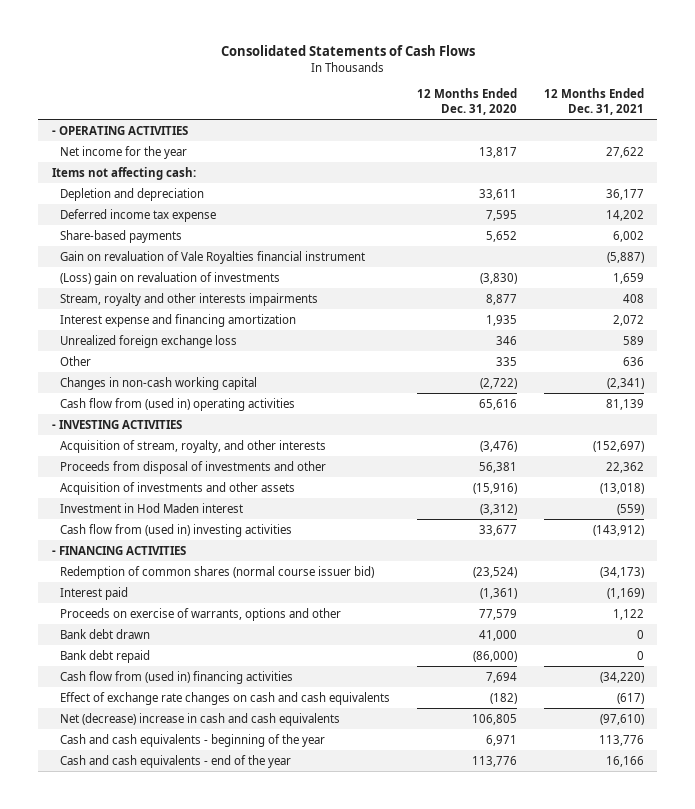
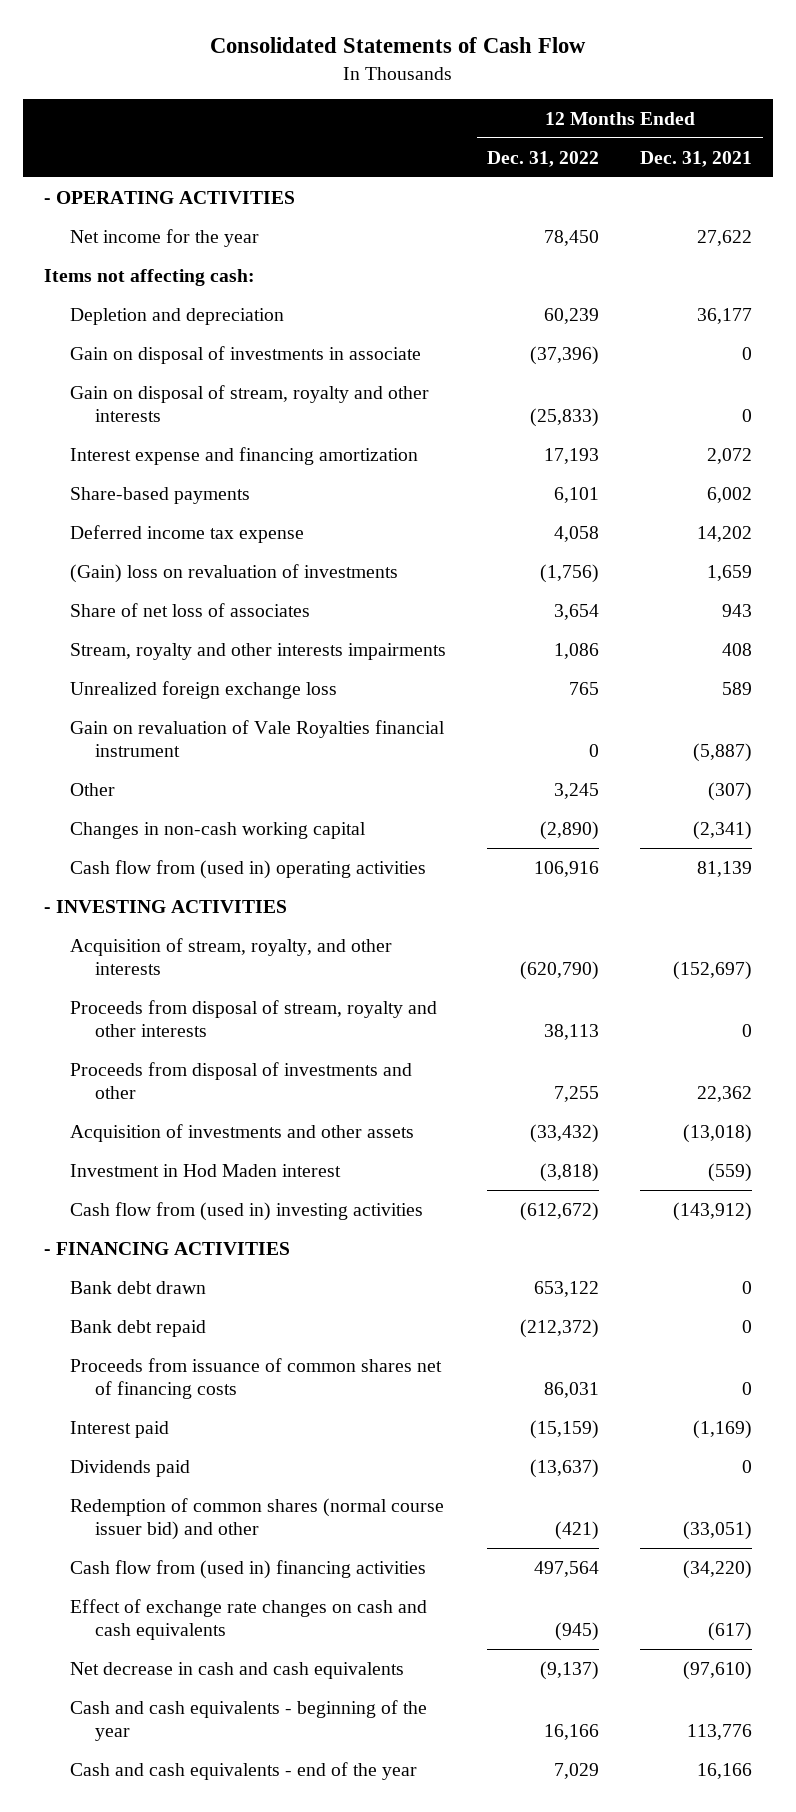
- Consolidated Statements of Cash Flows
+ Consolidated Statements of Cash Flow
- | 12 Months Ended Dec. 31, 2020 | 12 Months Ended Dec. 31, 2021
+ | 12 Months Ended Dec. 31, 2022 | 12 Months Ended Dec. 31, 2021
+ Gain on disposal of investments in associate | (37,396) | 0
+ Gain on disposal of stream, royalty and other interests | (25,833) | 0
moved up: Interest expense and financing amortization | 17,193 | 2,072
- (Loss) gain on revaluation of investments | (3,830) | 1,659
moved down: Deferred income tax expense | 4,058 | 14,202
+ (Gain) loss on revaluation of investments | (1,756) | 1,659
+ Share of net loss of associates | 3,654 | 943
- Other | 335 | 636
moved down: Gain on revaluation of Vale Royalties financial instrument | 0 | (5,887)
+ Other | 3,245 | (307)
+ Proceeds from disposal of stream, royalty and other interests | 38,113 | 0
- Redemption of common shares (normal course issuer bid) | (23,524) | (34,173)
- Proceeds on exercise of warrants, options and other | 77,579 | 1,122
+ Proceeds from issuance of common shares net of financing costs | 86,031 | 0
moved down: Interest paid | (15,159) | (1,169)
+ Dividends paid | (13,637) | 0
+ Redemption of common shares (normal course issuer bid) and other | (421) | (33,051)
- Net (decrease) increase in cash and cash equivalents | 106,805 | (97,610)
+ Net decrease in cash and cash equivalents | (9,137) | (97,610)

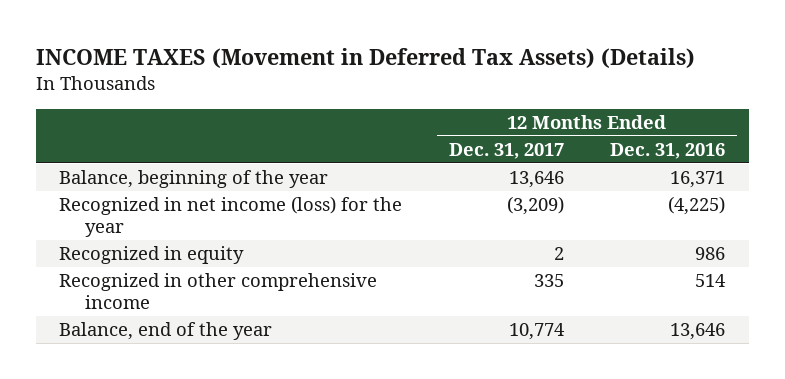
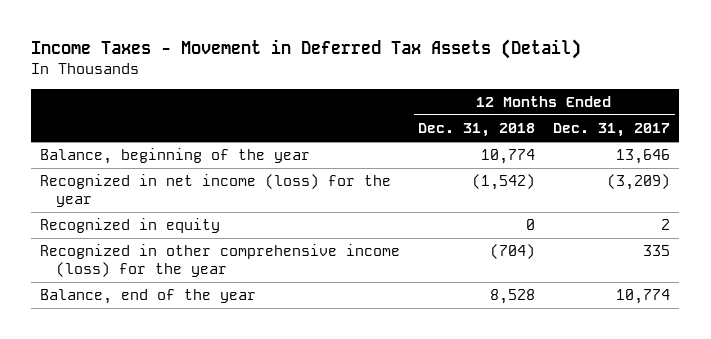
- INCOME TAXES (Movement in Deferred Tax Assets) (Details)
+ Income Taxes - Movement in Deferred Tax Assets (Detail)
- | 12 Months Ended Dec. 31, 2017 | 12 Months Ended Dec. 31, 2016
+ | 12 Months Ended Dec. 31, 2018 | 12 Months Ended Dec. 31, 2017
- Recognized in other comprehensive income | 335 | 514
+ Recognized in other comprehensive income (loss) for the year | (704) | 335

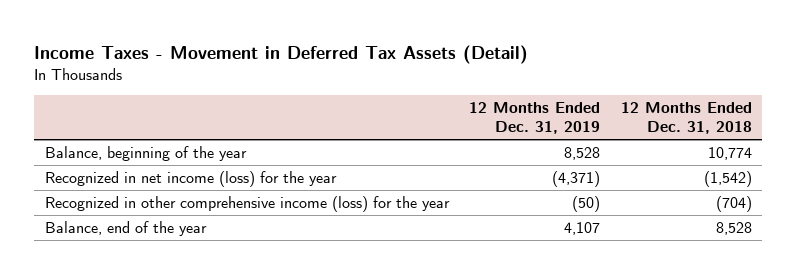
- | 12 Months Ended Dec. 31, 2018 | 12 Months Ended Dec. 31, 2017
+ | 12 Months Ended Dec. 31, 2019 | 12 Months Ended Dec. 31, 2018
- Recognized in equity | 0 | 2

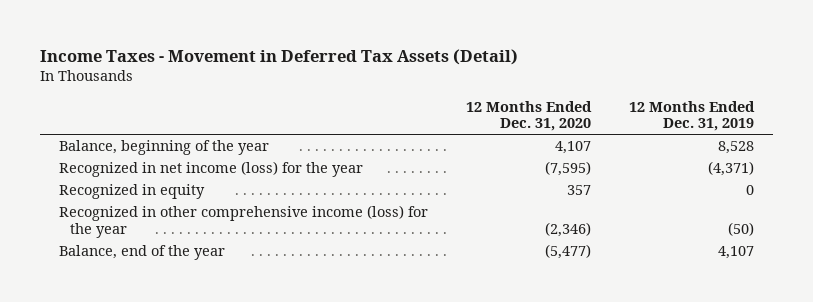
- | 12 Months Ended Dec. 31, 2019 | 12 Months Ended Dec. 31, 2018
+ | 12 Months Ended Dec. 31, 2020 | 12 Months Ended Dec. 31, 2019
+ Recognized in equity | 357 | 0

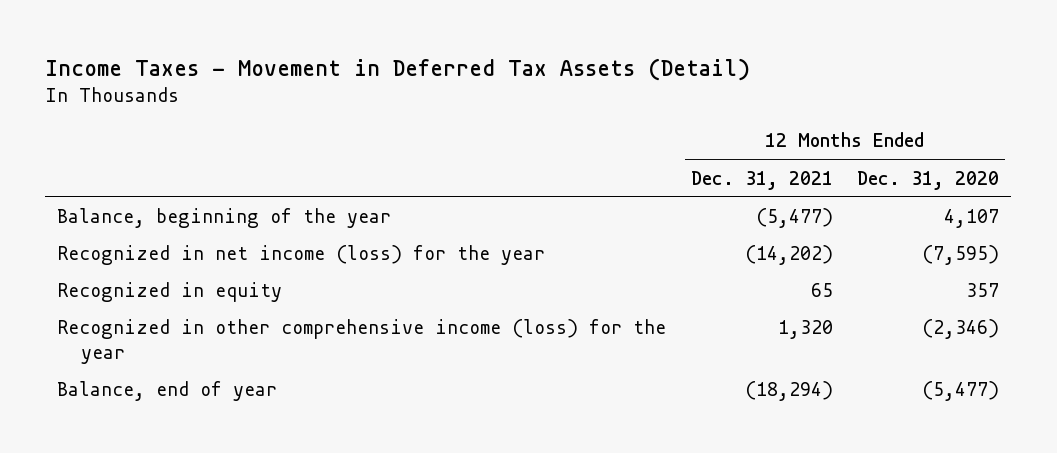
- | 12 Months Ended Dec. 31, 2020 | 12 Months Ended Dec. 31, 2019
+ | 12 Months Ended Dec. 31, 2021 | 12 Months Ended Dec. 31, 2020
- Balance, end of the year | (5,477) | 4,107
+ Balance, end of year | (18,294) | (5,477)

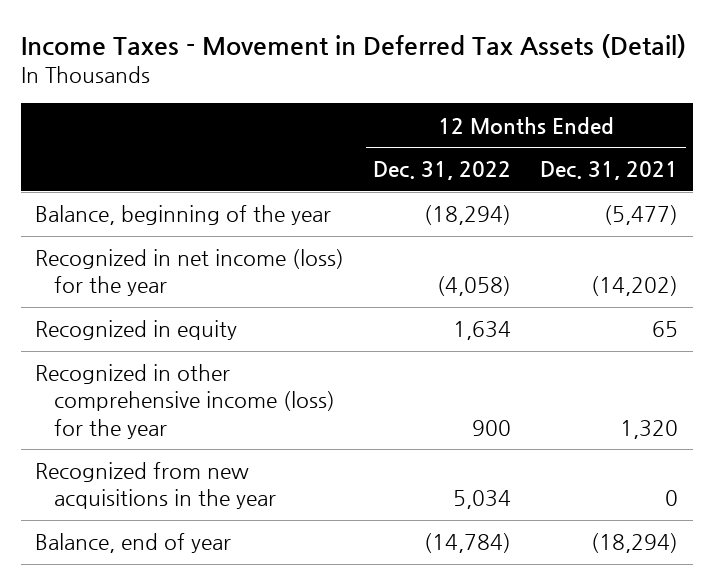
- | 12 Months Ended Dec. 31, 2021 | 12 Months Ended Dec. 31, 2020
+ | 12 Months Ended Dec. 31, 2022 | 12 Months Ended Dec. 31, 2021
+ Recognized from new acquisitions in the year | 5,034 | 0

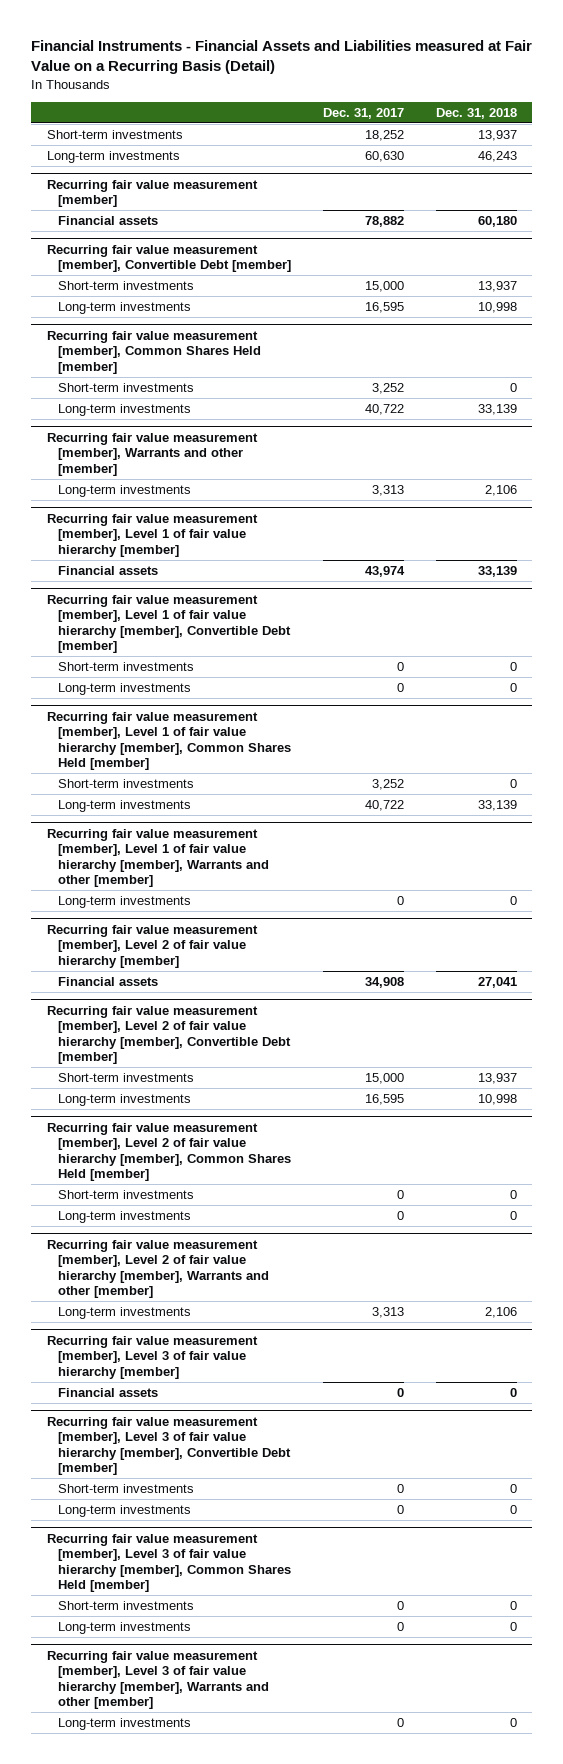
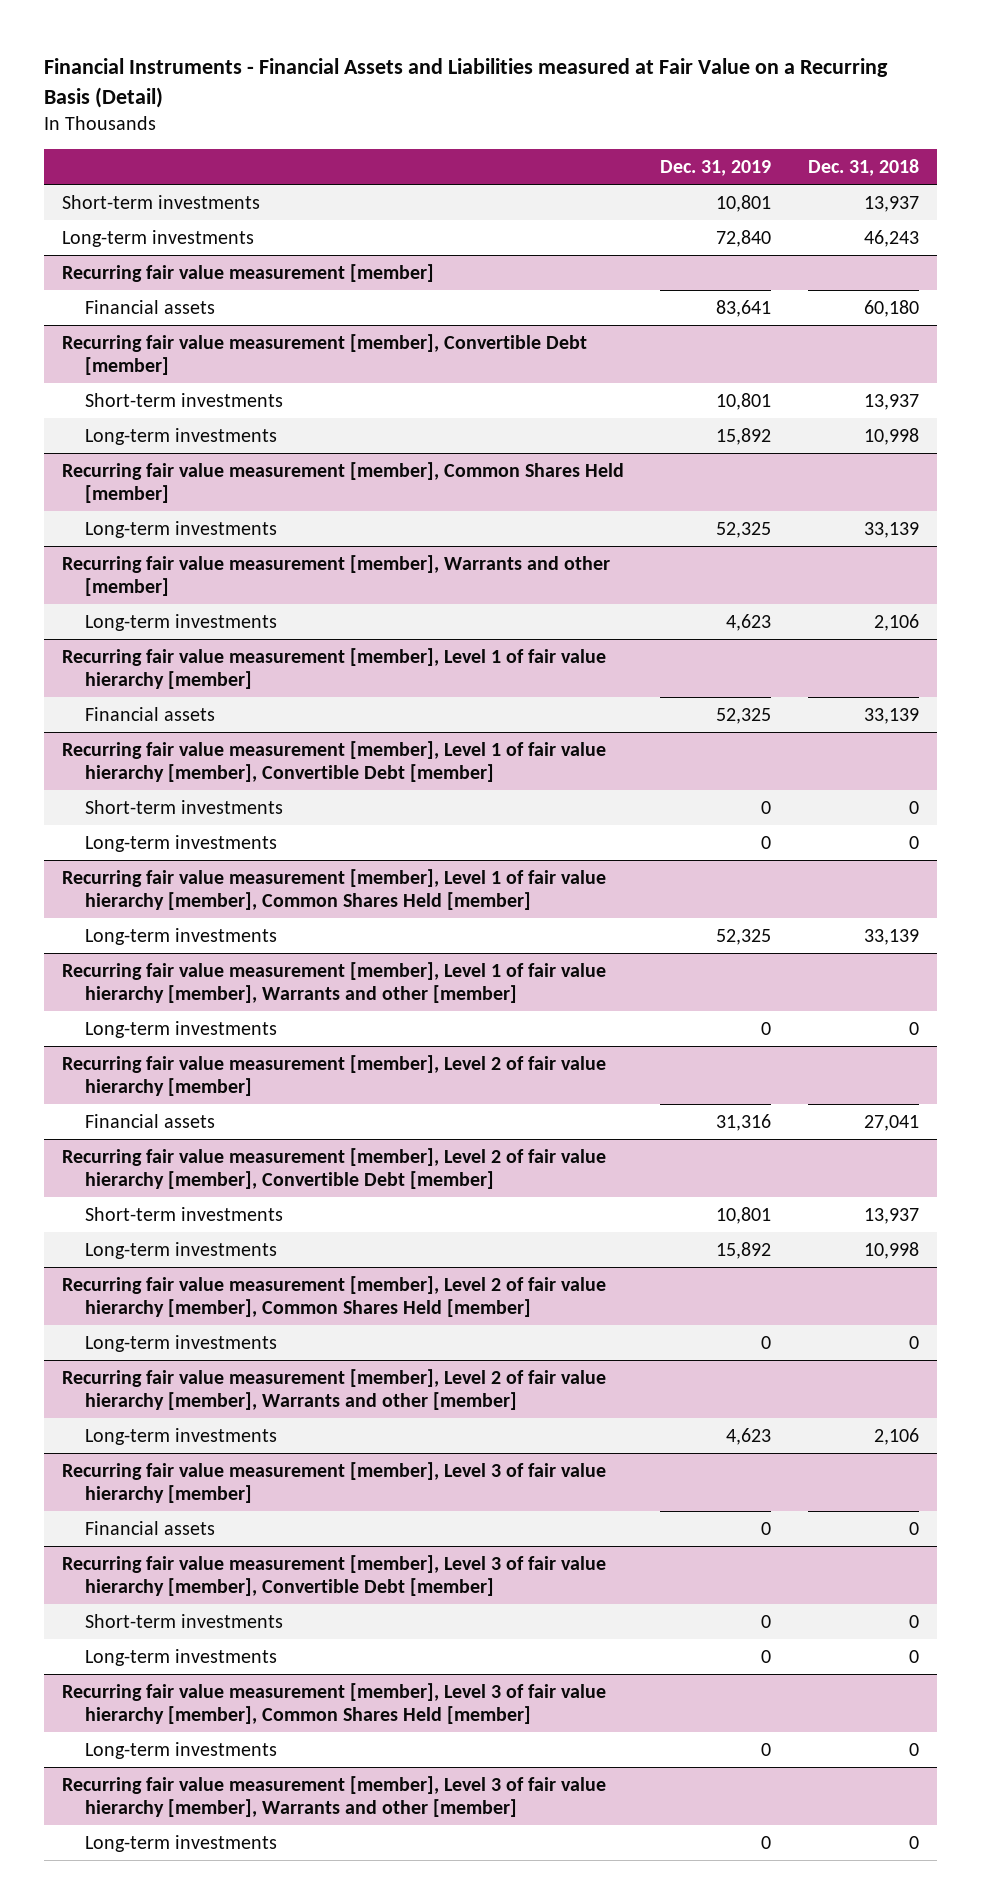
- | Dec. 31, 2017 | Dec. 31, 2018
+ | Dec. 31, 2019 | Dec. 31, 2018
@ Recurring fair value measurement [member], Common Shares Held [member]
- Short-term investments | 3,252 | 0
@ Recurring fair value measurement [member], Level 1 of fair value hierarchy [member], Common Shares Held [member]
- Short-term investments | 3,252 | 0
@ Recurring fair value measurement [member], Level 2 of fair value hierarchy [member], Common Shares Held [member]
- Short-term investments | 0 | 0
@ Recurring fair value measurement [member], Level 3 of fair value hierarchy [member], Common Shares Held [member]
- Short-term investments | 0 | 0

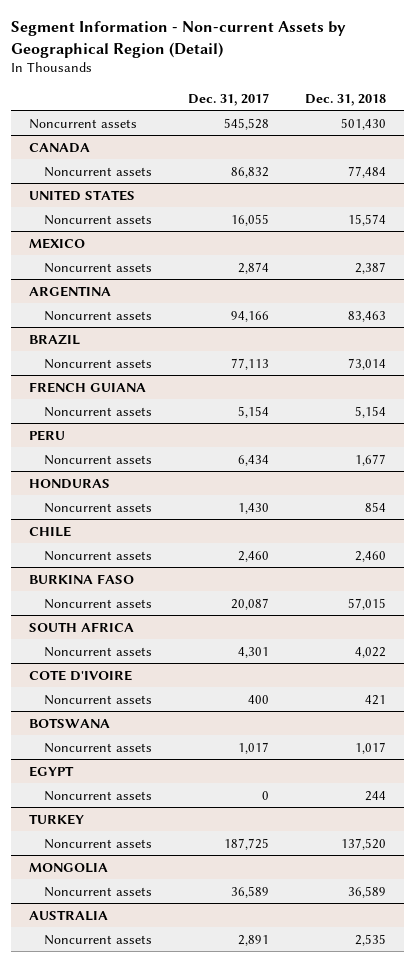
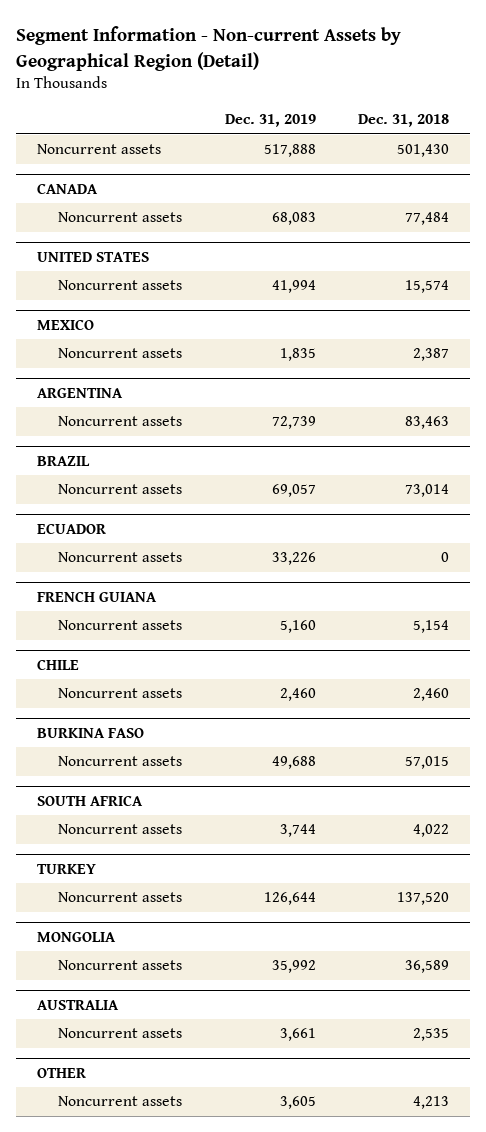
- | Dec. 31, 2017 | Dec. 31, 2018
+ | Dec. 31, 2019 | Dec. 31, 2018
+ ECUADOR
+ Noncurrent assets | 33,226 | 0
- PERU
- Noncurrent assets | 6,434 | 1,677
- HONDURAS
- Noncurrent assets | 1,430 | 854
- COTE D'IVOIRE
- Noncurrent assets | 400 | 421
- BOTSWANA
- Noncurrent assets | 1,017 | 1,017
- EGYPT
- Noncurrent assets | 0 | 244
+ OTHER
+ Noncurrent assets | 3,605 | 4,213

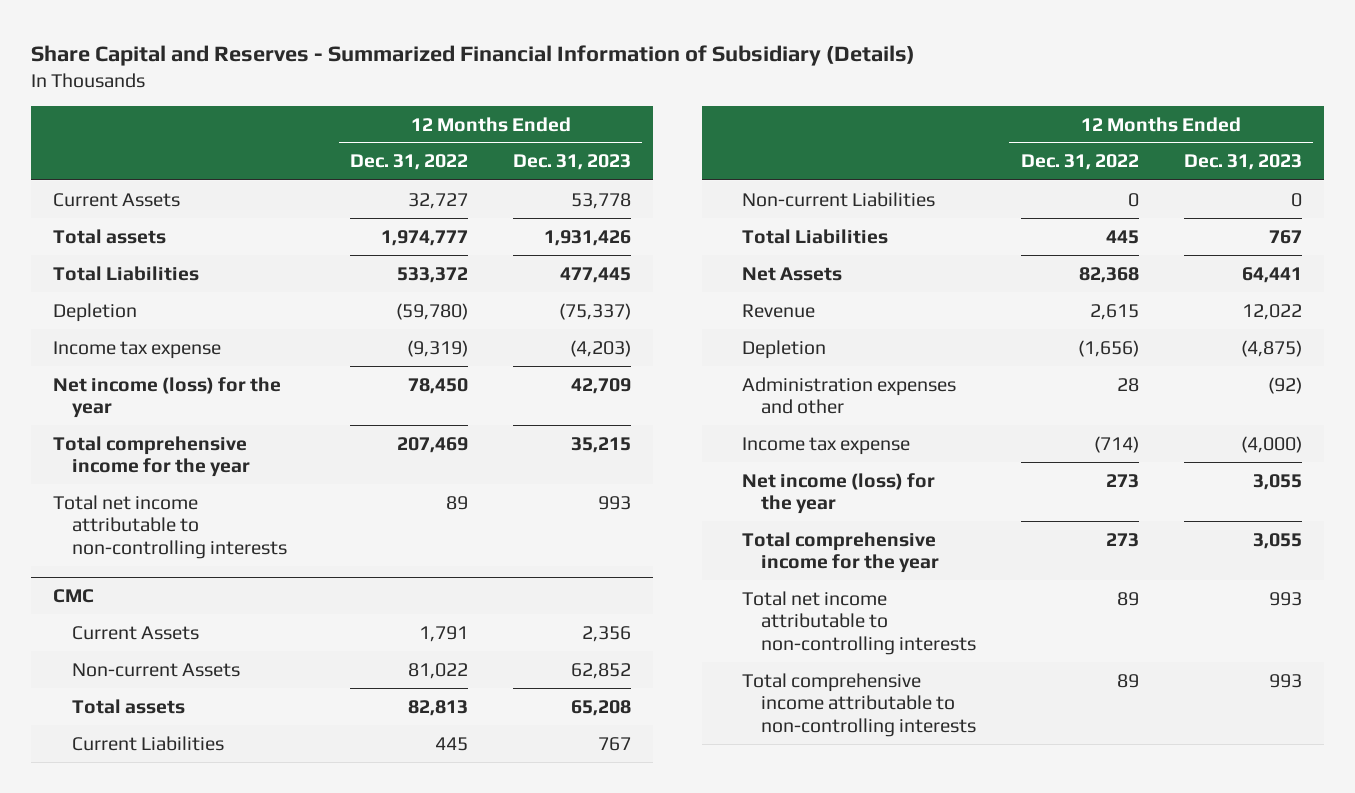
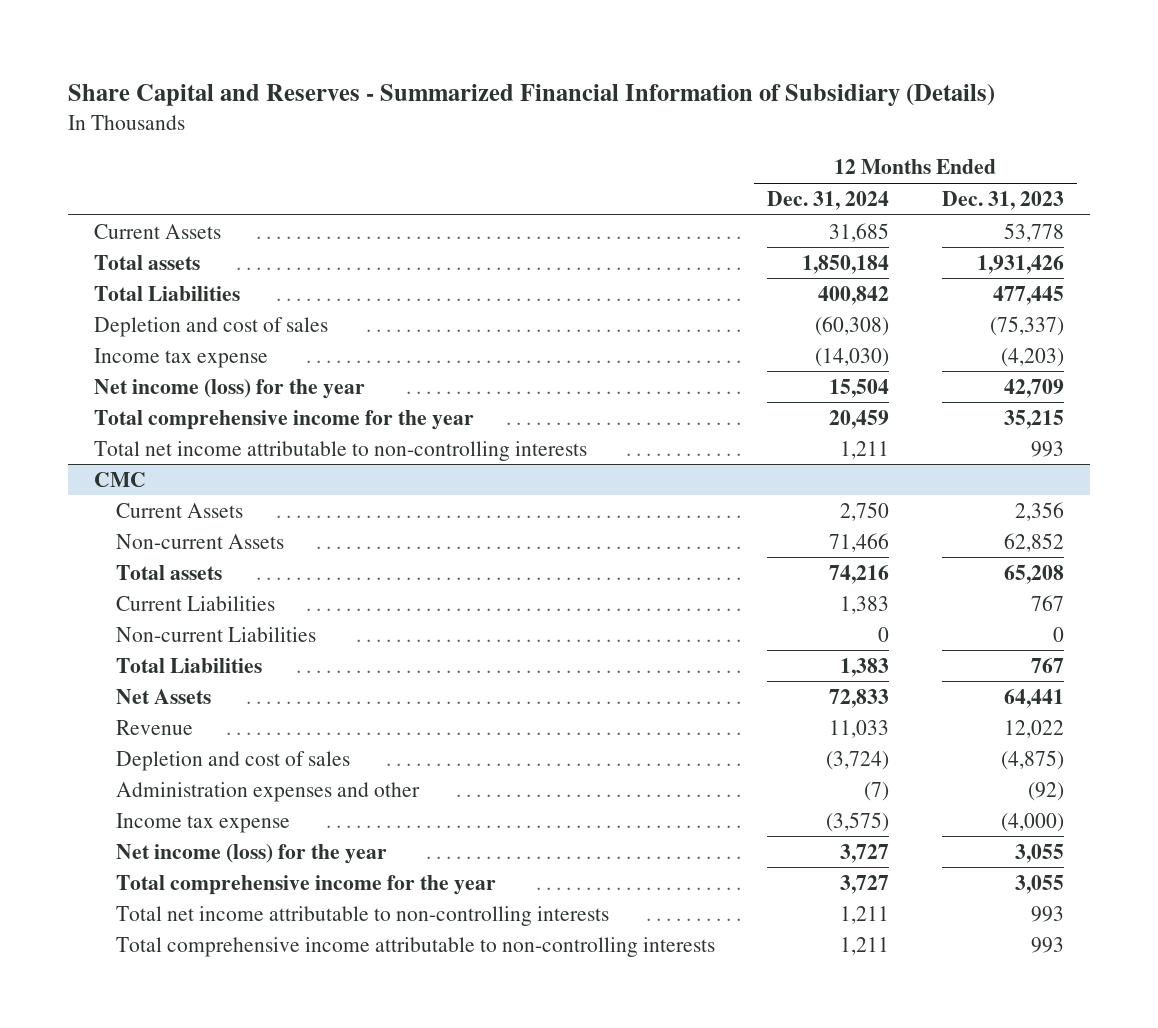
- | 12 Months Ended Dec. 31, 2022 | 12 Months Ended Dec. 31, 2023
+ | 12 Months Ended Dec. 31, 2024 | 12 Months Ended Dec. 31, 2023
- Depletion | (59,780) | (75,337)
+ Depletion and cost of sales | (60,308) | (75,337)
@ CMC
- Depletion | (1,656) | (4,875)
+ Depletion and cost of sales | (3,724) | (4,875)

